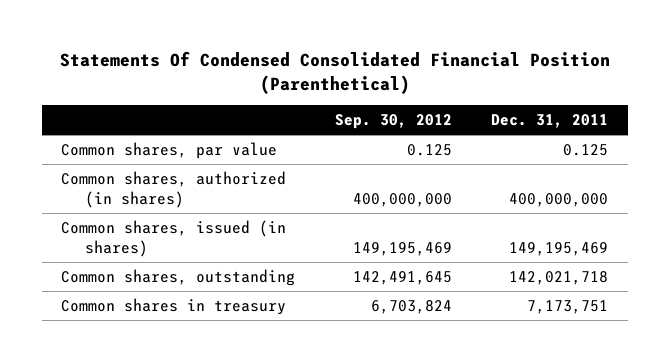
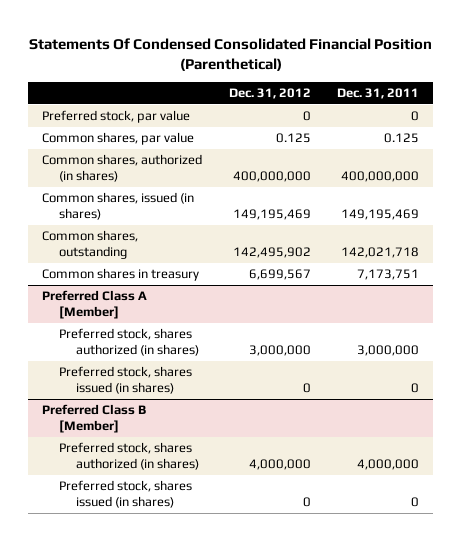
- | Sep. 30, 2012 | Dec. 31, 2011
+ | Dec. 31, 2012 | Dec. 31, 2011
+ Preferred stock, par value | 0 | 0
+ Preferred Class A [Member]
+ Preferred stock, shares authorized (in shares) | 3,000,000 | 3,000,000
+ Preferred stock, shares issued (in shares) | 0 | 0
+ Preferred Class B [Member]
+ Preferred stock, shares authorized (in shares) | 4,000,000 | 4,000,000
+ Preferred stock, shares issued (in shares) | 0 | 0

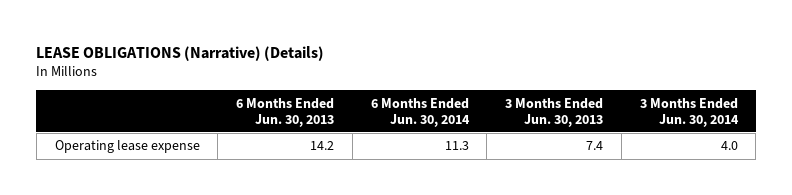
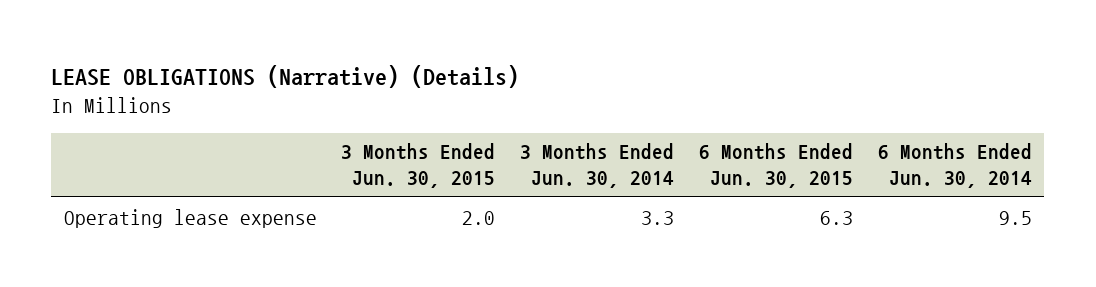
- | 6 Months Ended Jun. 30, 2013 | 6 Months Ended Jun. 30, 2014 | 3 Months Ended Jun. 30, 2013 | 3 Months Ended Jun. 30, 2014
+ | 3 Months Ended Jun. 30, 2015 | 3 Months Ended Jun. 30, 2014 | 6 Months Ended Jun. 30, 2015 | 6 Months Ended Jun. 30, 2014
- Operating lease expense | 14.2 | 11.3 | 7.4 | 4.0
+ Operating lease expense | 2.0 | 3.3 | 6.3 | 9.5

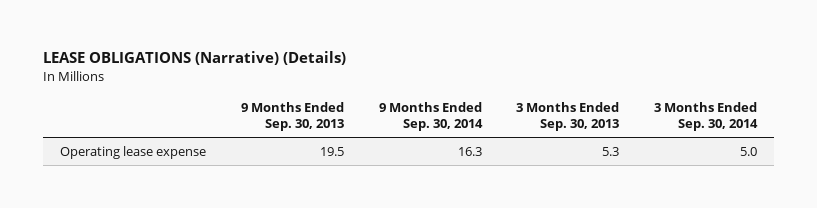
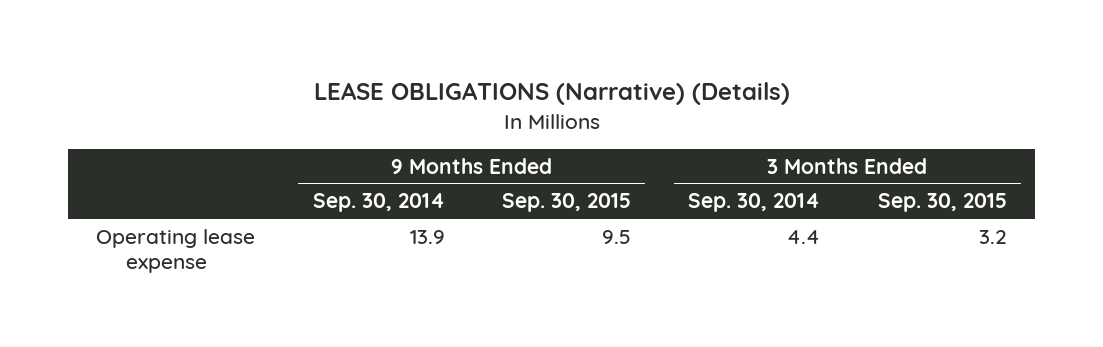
- | 9 Months Ended Sep. 30, 2013 | 9 Months Ended Sep. 30, 2014 | 3 Months Ended Sep. 30, 2013 | 3 Months Ended Sep. 30, 2014
+ | 9 Months Ended Sep. 30, 2014 | 9 Months Ended Sep. 30, 2015 | 3 Months Ended Sep. 30, 2014 | 3 Months Ended Sep. 30, 2015
- Operating lease expense | 19.5 | 16.3 | 5.3 | 5.0
+ Operating lease expense | 13.9 | 9.5 | 4.4 | 3.2

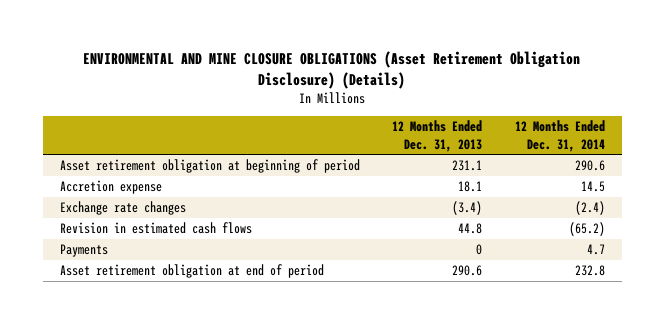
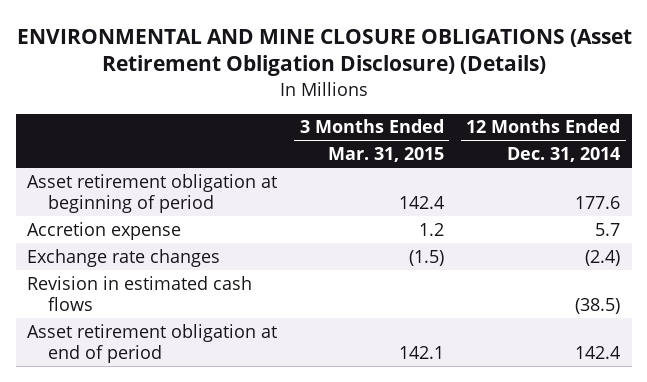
- | 12 Months Ended Dec. 31, 2013 | 12 Months Ended Dec. 31, 2014
+ | 3 Months Ended Mar. 31, 2015 | 12 Months Ended Dec. 31, 2014
- Asset retirement obligation at beginning of period | 231.1 | 290.6
- Accretion expense | 18.1 | 14.5
+ Asset retirement obligation at beginning of period | 142.4 | 177.6
+ Accretion expense | 1.2 | 5.7
- Revision in estimated cash flows | 44.8 | (65.2)
- Payments | 0 | 4.7
- Asset retirement obligation at end of period | 290.6 | 232.8
+ Revision in estimated cash flows | | (38.5)
+ Asset retirement obligation at end of period | 142.1 | 142.4

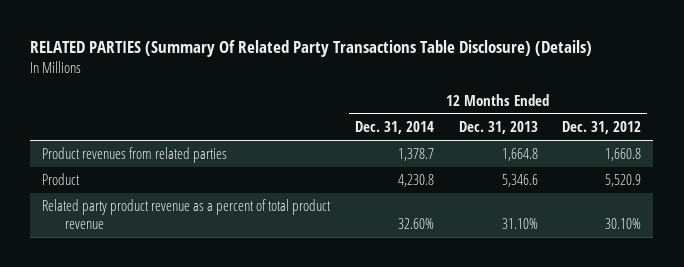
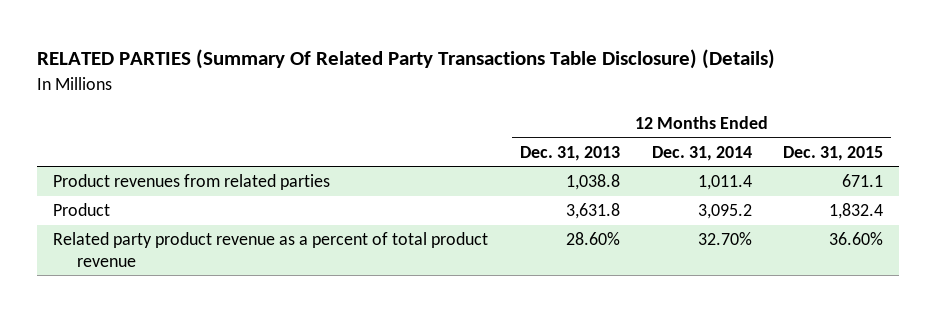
- | 12 Months Ended Dec. 31, 2014 | 12 Months Ended Dec. 31, 2013 | 12 Months Ended Dec. 31, 2012
+ | 12 Months Ended Dec. 31, 2013 | 12 Months Ended Dec. 31, 2014 | 12 Months Ended Dec. 31, 2015
- Product revenues from related parties | 1,378.7 | 1,664.8 | 1,660.8
- Product | 4,230.8 | 5,346.6 | 5,520.9
- Related party product revenue as a percent of total product revenue | 32.60% | 31.10% | 30.10%
+ Product revenues from related parties | 1,038.8 | 1,011.4 | 671.1
+ Product | 3,631.8 | 3,095.2 | 1,832.4
+ Related party product revenue as a percent of total product revenue | 28.60% | 32.70% | 36.60%

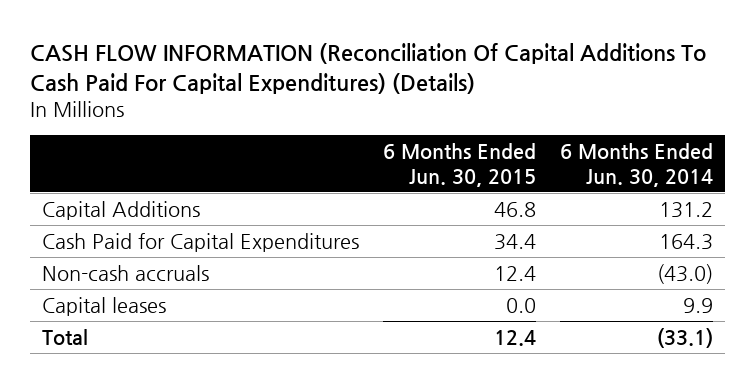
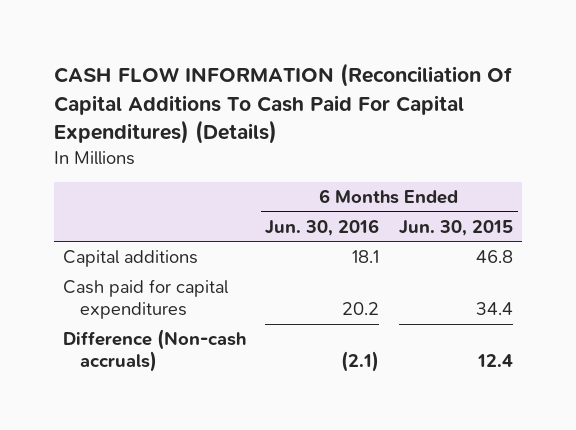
- | 6 Months Ended Jun. 30, 2015 | 6 Months Ended Jun. 30, 2014
+ | 6 Months Ended Jun. 30, 2016 | 6 Months Ended Jun. 30, 2015
- Capital Additions | 46.8 | 131.2
- Cash Paid for Capital Expenditures | 34.4 | 164.3
- Non-cash accruals | 12.4 | (43.0)
- Capital leases | 0.0 | 9.9
- Total | 12.4 | (33.1)
+ Capital additions | 18.1 | 46.8
+ Cash paid for capital expenditures | 20.2 | 34.4
+ Difference (Non-cash accruals) | (2.1) | 12.4

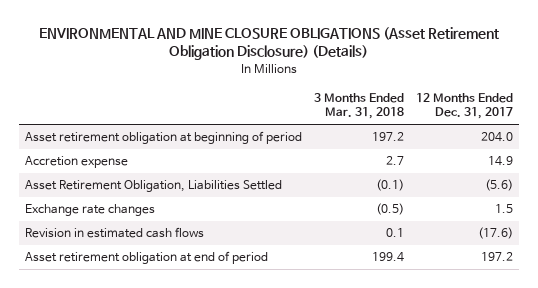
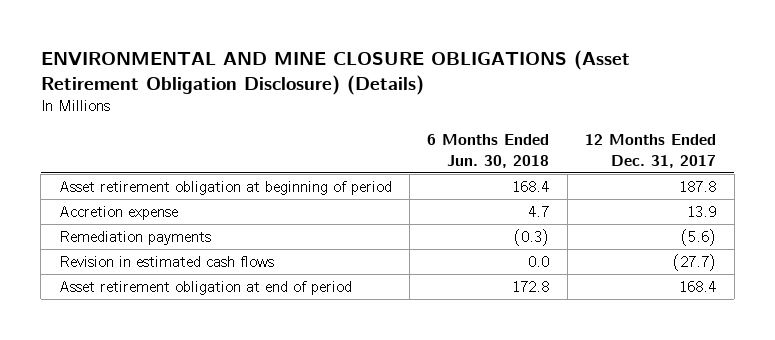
- | 3 Months Ended Mar. 31, 2018 | 12 Months Ended Dec. 31, 2017
+ | 6 Months Ended Jun. 30, 2018 | 12 Months Ended Dec. 31, 2017
- Asset retirement obligation at beginning of period | 197.2 | 204.0
- Accretion expense | 2.7 | 14.9
- Asset Retirement Obligation, Liabilities Settled | (0.1) | (5.6)
- Exchange rate changes | (0.5) | 1.5
- Revision in estimated cash flows | 0.1 | (17.6)
- Asset retirement obligation at end of period | 199.4 | 197.2
+ Asset retirement obligation at beginning of period | 168.4 | 187.8
+ Accretion expense | 4.7 | 13.9
+ Remediation payments | (0.3) | (5.6)
+ Revision in estimated cash flows | 0.0 | (27.7)
+ Asset retirement obligation at end of period | 172.8 | 168.4

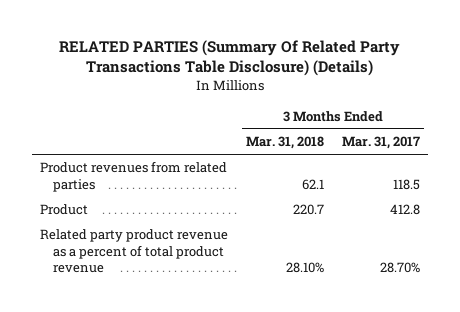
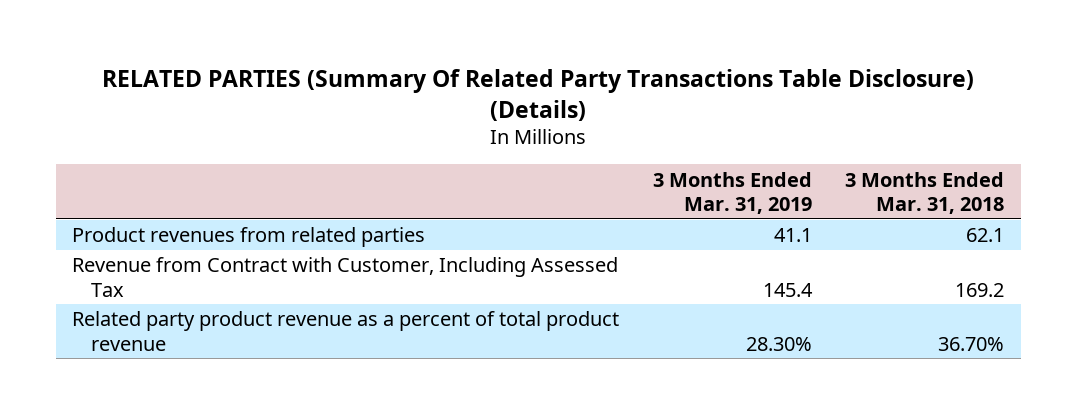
- | 3 Months Ended Mar. 31, 2018 | 3 Months Ended Mar. 31, 2017
+ | 3 Months Ended Mar. 31, 2019 | 3 Months Ended Mar. 31, 2018
- Product | 220.7 | 412.8
- Related party product revenue as a percent of total product revenue | 28.10% | 28.70%
+ Revenue from Contract with Customer, Including Assessed Tax | 145.4 | 169.2
+ Related party product revenue as a percent of total product revenue | 28.30% | 36.70%

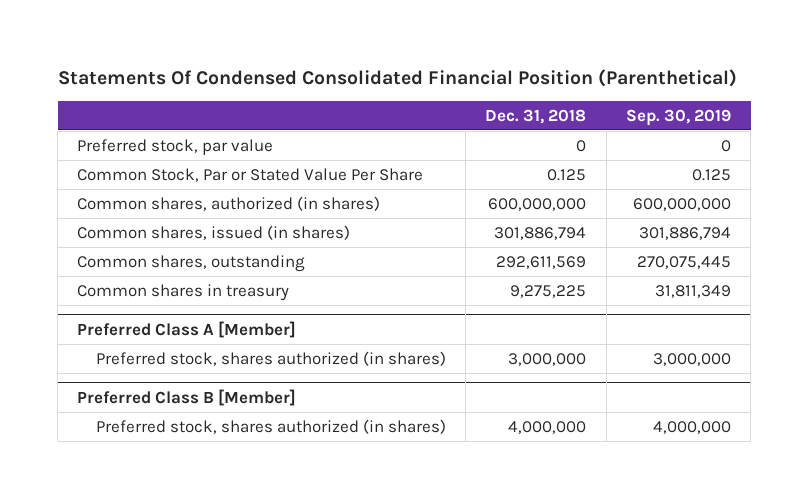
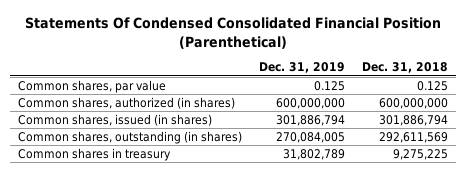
- | Dec. 31, 2018 | Sep. 30, 2019
+ | Dec. 31, 2019 | Dec. 31, 2018
- Preferred stock, par value | 0 | 0
- Common Stock, Par or Stated Value Per Share | 0.125 | 0.125
+ Common shares, par value | 0.125 | 0.125
- Common shares, outstanding | 292,611,569 | 270,075,445
+ Common shares, outstanding (in shares) | 270,084,005 | 292,611,569
- Preferred Class A [Member]
- Preferred stock, shares authorized (in shares) | 3,000,000 | 3,000,000
- Preferred Class B [Member]
- Preferred stock, shares authorized (in shares) | 4,000,000 | 4,000,000

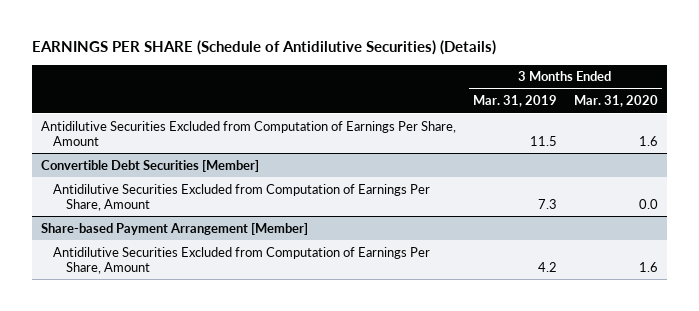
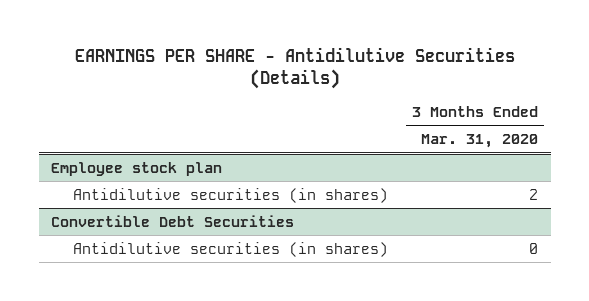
- EARNINGS PER SHARE (Schedule of Antidilutive Securities) (Details)
+ EARNINGS PER SHARE - Antidilutive Securities (Details)
- | 3 Months Ended Mar. 31, 2019 | 3 Months Ended Mar. 31, 2020
+ | 3 Months Ended Mar. 31, 2020
- Antidilutive Securities Excluded from Computation of Earnings Per Share, Amount | 11.5 | 1.6
- Convertible Debt Securities [Member]
- Antidilutive Securities Excluded from Computation of Earnings Per Share, Amount | 7.3 | 0.0
- Share-based Payment Arrangement [Member]
- Antidilutive Securities Excluded from Computation of Earnings Per Share, Amount | 4.2 | 1.6
+ Employee stock plan
+ Antidilutive securities (in shares) | 2
+ Convertible Debt Securities
+ Antidilutive securities (in shares) | 0

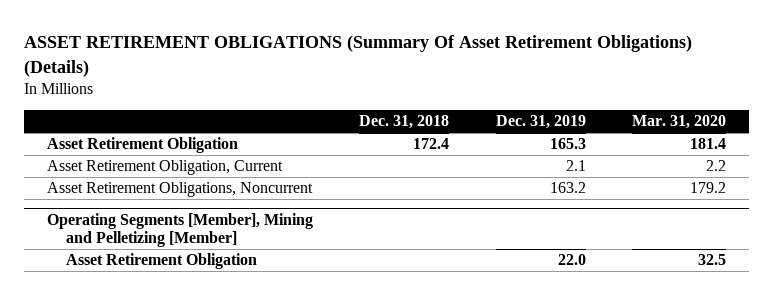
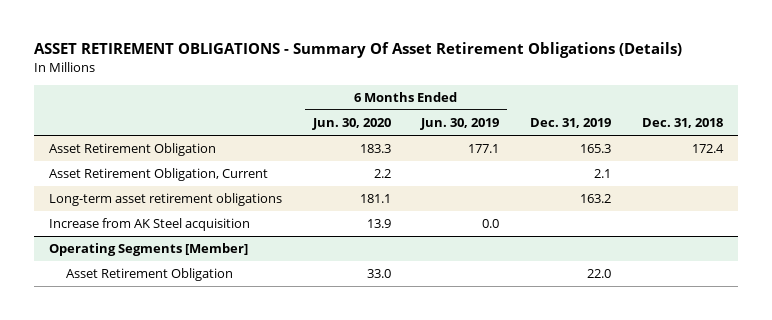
- ASSET RETIREMENT OBLIGATIONS (Summary Of Asset Retirement Obligations) (Details)
+ ASSET RETIREMENT OBLIGATIONS - Summary Of Asset Retirement Obligations (Details)
- | Dec. 31, 2018 | Dec. 31, 2019 | Mar. 31, 2020
+ | 6 Months Ended Jun. 30, 2020 | 6 Months Ended Jun. 30, 2019 | Dec. 31, 2019 | Dec. 31, 2018
- Asset Retirement Obligations, Noncurrent | | 163.2 | 179.2
- Operating Segments [Member], Mining and Pelletizing [Member]
+ Long-term asset retirement obligations | 181.1 | | 163.2 |
+ Increase from AK Steel acquisition | 13.9 | 0.0 | |
+ Operating Segments [Member]

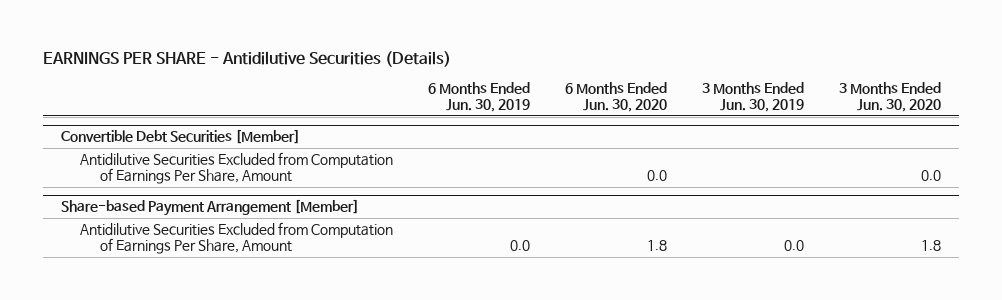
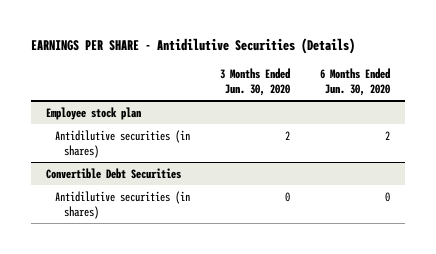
- | 6 Months Ended Jun. 30, 2019 | 6 Months Ended Jun. 30, 2020 | 3 Months Ended Jun. 30, 2019 | 3 Months Ended Jun. 30, 2020
+ | 3 Months Ended Jun. 30, 2020 | 6 Months Ended Jun. 30, 2020
- Convertible Debt Securities [Member]
- Antidilutive Securities Excluded from Computation of Earnings Per Share, Amount | | 0.0 | | 0.0
- Share-based Payment Arrangement [Member]
- Antidilutive Securities Excluded from Computation of Earnings Per Share, Amount | 0.0 | 1.8 | 0.0 | 1.8
+ Employee stock plan
+ Antidilutive securities (in shares) | 2 | 2
+ Convertible Debt Securities
+ Antidilutive securities (in shares) | 0 | 0

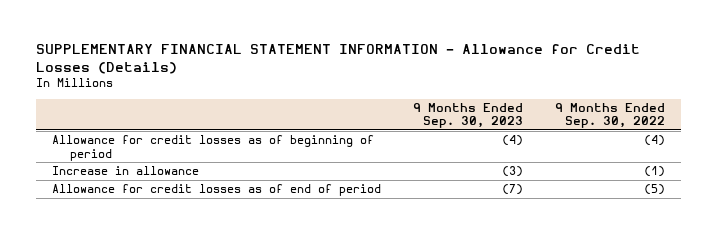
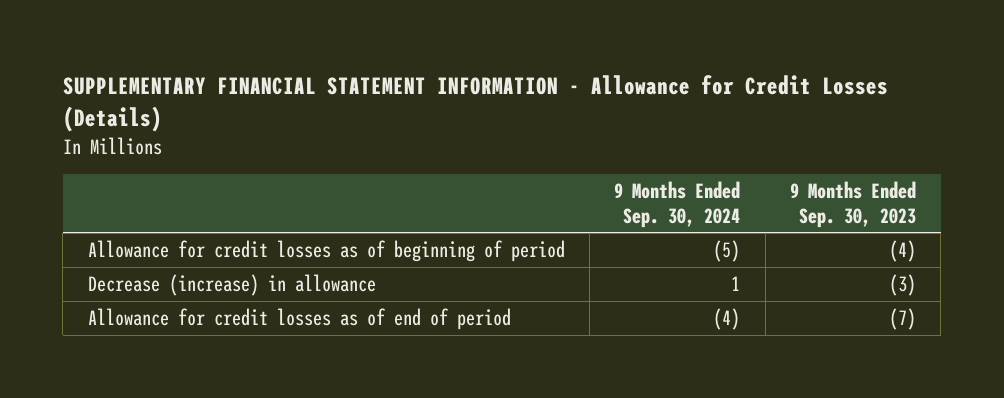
- | 9 Months Ended Sep. 30, 2023 | 9 Months Ended Sep. 30, 2022
+ | 9 Months Ended Sep. 30, 2024 | 9 Months Ended Sep. 30, 2023
- Increase in allowance | (3) | (1)
+ Decrease (increase) in allowance | 1 | (3)

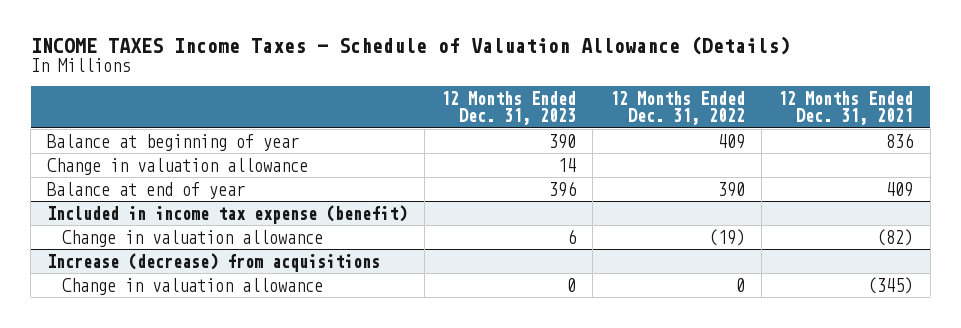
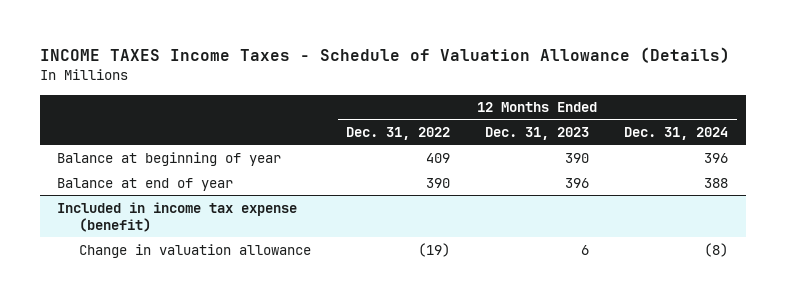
- | 12 Months Ended Dec. 31, 2023 | 12 Months Ended Dec. 31, 2022 | 12 Months Ended Dec. 31, 2021
+ | 12 Months Ended Dec. 31, 2022 | 12 Months Ended Dec. 31, 2023 | 12 Months Ended Dec. 31, 2024
- Change in valuation allowance | 14 | |
- Increase (decrease) from acquisitions
- Change in valuation allowance | 0 | 0 | (345)

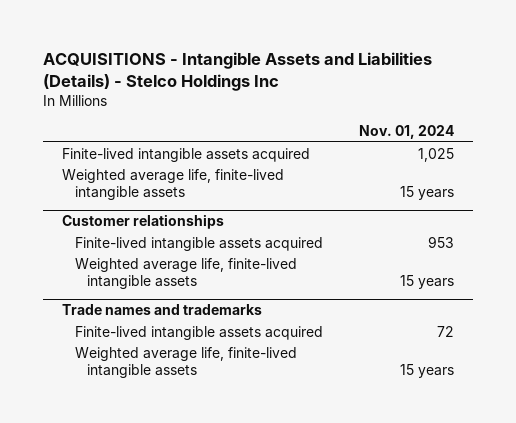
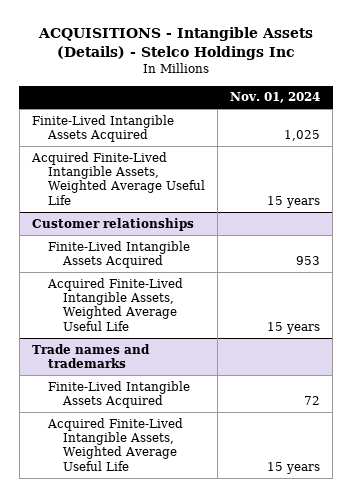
- ACQUISITIONS - Intangible Assets and Liabilities (Details) - Stelco Holdings Inc
+ ACQUISITIONS - Intangible Assets (Details) - Stelco Holdings Inc
- Finite-lived intangible assets acquired | 1,025
- Weighted average life, finite-lived intangible assets | 15 years
+ Finite-Lived Intangible Assets Acquired | 1,025
+ Acquired Finite-Lived Intangible Assets, Weighted Average Useful Life | 15 years
@ Customer relationships
- Finite-lived intangible assets acquired | 953
- Weighted average life, finite-lived intangible assets | 15 years
+ Finite-Lived Intangible Assets Acquired | 953
+ Acquired Finite-Lived Intangible Assets, Weighted Average Useful Life | 15 years
@ Trade names and trademarks
- Finite-lived intangible assets acquired | 72
- Weighted average life, finite-lived intangible assets | 15 years
+ Finite-Lived Intangible Assets Acquired | 72
+ Acquired Finite-Lived Intangible Assets, Weighted Average Useful Life | 15 years

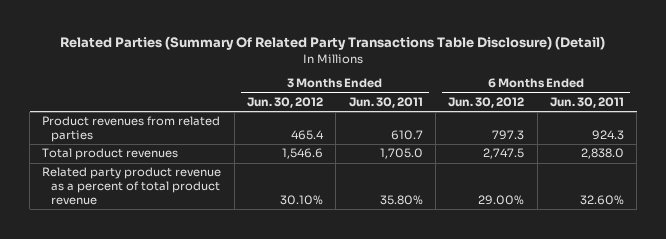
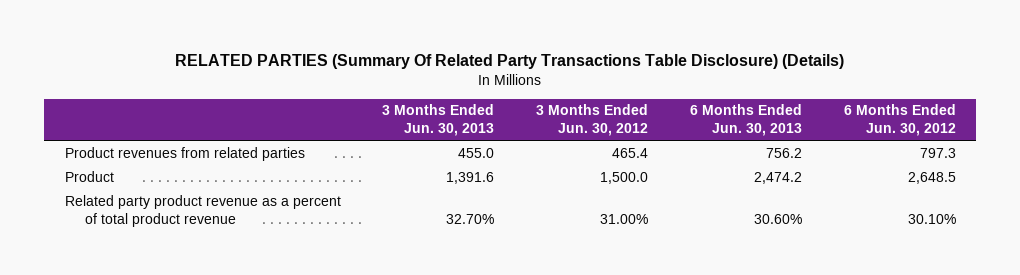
- Related Parties (Summary Of Related Party Transactions Table Disclosure) (Detail)
+ RELATED PARTIES (Summary Of Related Party Transactions Table Disclosure) (Details)
- | 3 Months Ended Jun. 30, 2012 | 3 Months Ended Jun. 30, 2011 | 6 Months Ended Jun. 30, 2012 | 6 Months Ended Jun. 30, 2011
+ | 3 Months Ended Jun. 30, 2013 | 3 Months Ended Jun. 30, 2012 | 6 Months Ended Jun. 30, 2013 | 6 Months Ended Jun. 30, 2012
- Total product revenues | 1,546.6 | 1,705.0 | 2,747.5 | 2,838.0
- Related party product revenue as a percent of total product revenue | 30.10% | 35.80% | 29.00% | 32.60%
+ Product | 1,391.6 | 1,500.0 | 2,474.2 | 2,648.5
+ Related party product revenue as a percent of total product revenue | 32.70% | 31.00% | 30.60% | 30.10%

